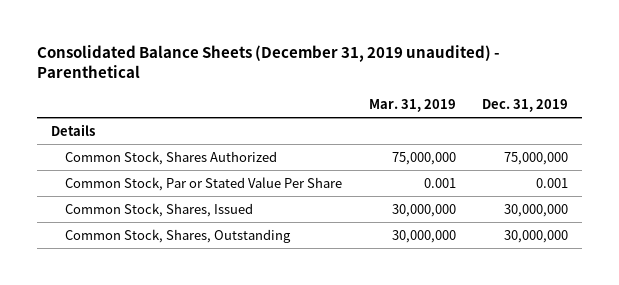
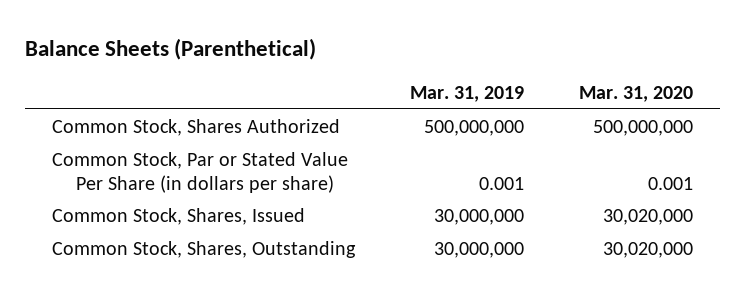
- Consolidated Balance Sheets (December 31, 2019 unaudited) - Parenthetical
+ Balance Sheets (Parenthetical)
- | Mar. 31, 2019 | Dec. 31, 2019
+ | Mar. 31, 2019 | Mar. 31, 2020
- Details
- Common Stock, Shares Authorized | 75,000,000 | 75,000,000
- Common Stock, Par or Stated Value Per Share | 0.001 | 0.001
+ Common Stock, Shares Authorized | 500,000,000 | 500,000,000
+ Common Stock, Par or Stated Value Per Share (in dollars per share) | 0.001 | 0.001

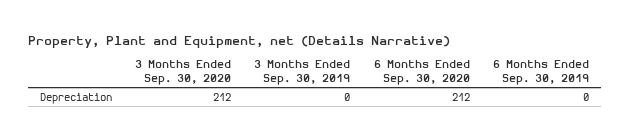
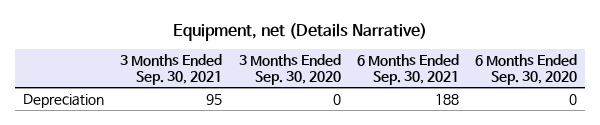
- Property, Plant and Equipment, net (Details Narrative)
+ Equipment, net (Details Narrative)
- | 3 Months Ended Sep. 30, 2020 | 3 Months Ended Sep. 30, 2019 | 6 Months Ended Sep. 30, 2020 | 6 Months Ended Sep. 30, 2019
+ | 3 Months Ended Sep. 30, 2021 | 3 Months Ended Sep. 30, 2020 | 6 Months Ended Sep. 30, 2021 | 6 Months Ended Sep. 30, 2020
- Depreciation | 212 | 0 | 212 | 0
+ Depreciation | 95 | 0 | 188 | 0

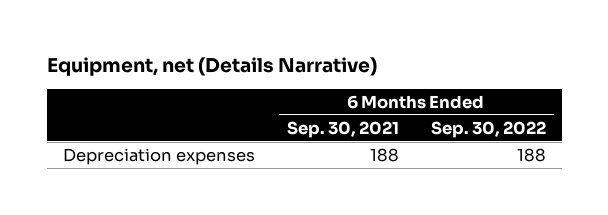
- | 3 Months Ended Sep. 30, 2021 | 3 Months Ended Sep. 30, 2020 | 6 Months Ended Sep. 30, 2021 | 6 Months Ended Sep. 30, 2020
+ | 6 Months Ended Sep. 30, 2021 | 6 Months Ended Sep. 30, 2022
- Depreciation | 95 | 0 | 188 | 0
+ Depreciation expenses | 188 | 188

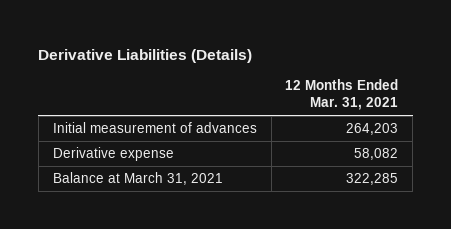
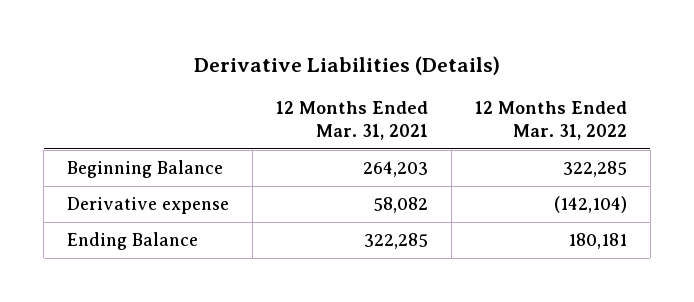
- | 12 Months Ended Mar. 31, 2021
+ | 12 Months Ended Mar. 31, 2021 | 12 Months Ended Mar. 31, 2022
- Initial measurement of advances | 264,203
+ Beginning Balance | 264,203 | 322,285
- Balance at March 31, 2021 | 322,285
+ Ending Balance | 322,285 | 180,181

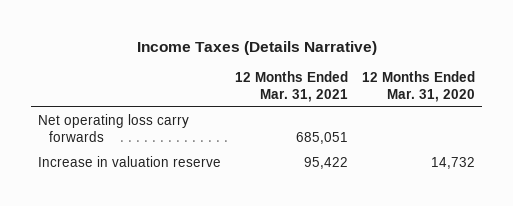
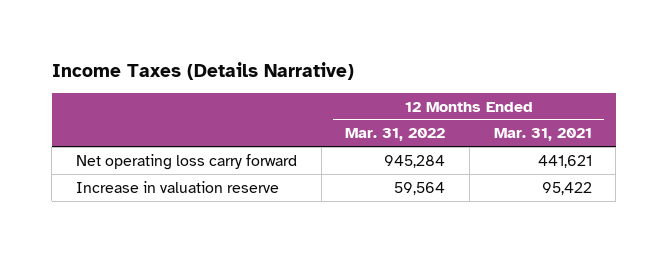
- | 12 Months Ended Mar. 31, 2021 | 12 Months Ended Mar. 31, 2020
+ | 12 Months Ended Mar. 31, 2022 | 12 Months Ended Mar. 31, 2021
- Net operating loss carry forwards | 685,051 |
+ Net operating loss carry forward | 945,284 | 441,621

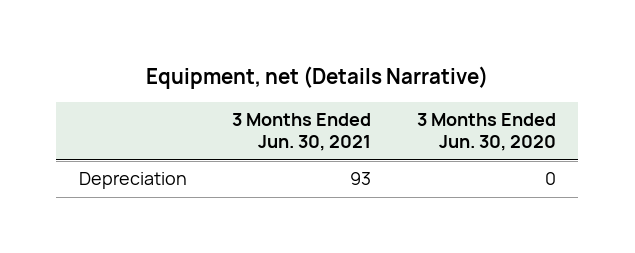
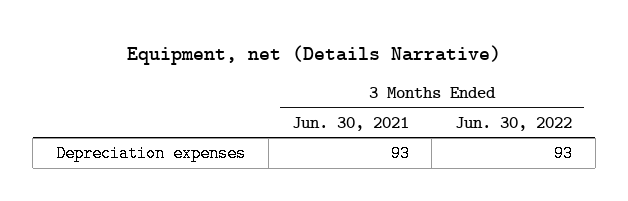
- | 3 Months Ended Jun. 30, 2021 | 3 Months Ended Jun. 30, 2020
+ | 3 Months Ended Jun. 30, 2021 | 3 Months Ended Jun. 30, 2022
- Depreciation | 93 | 0
+ Depreciation expenses | 93 | 93

